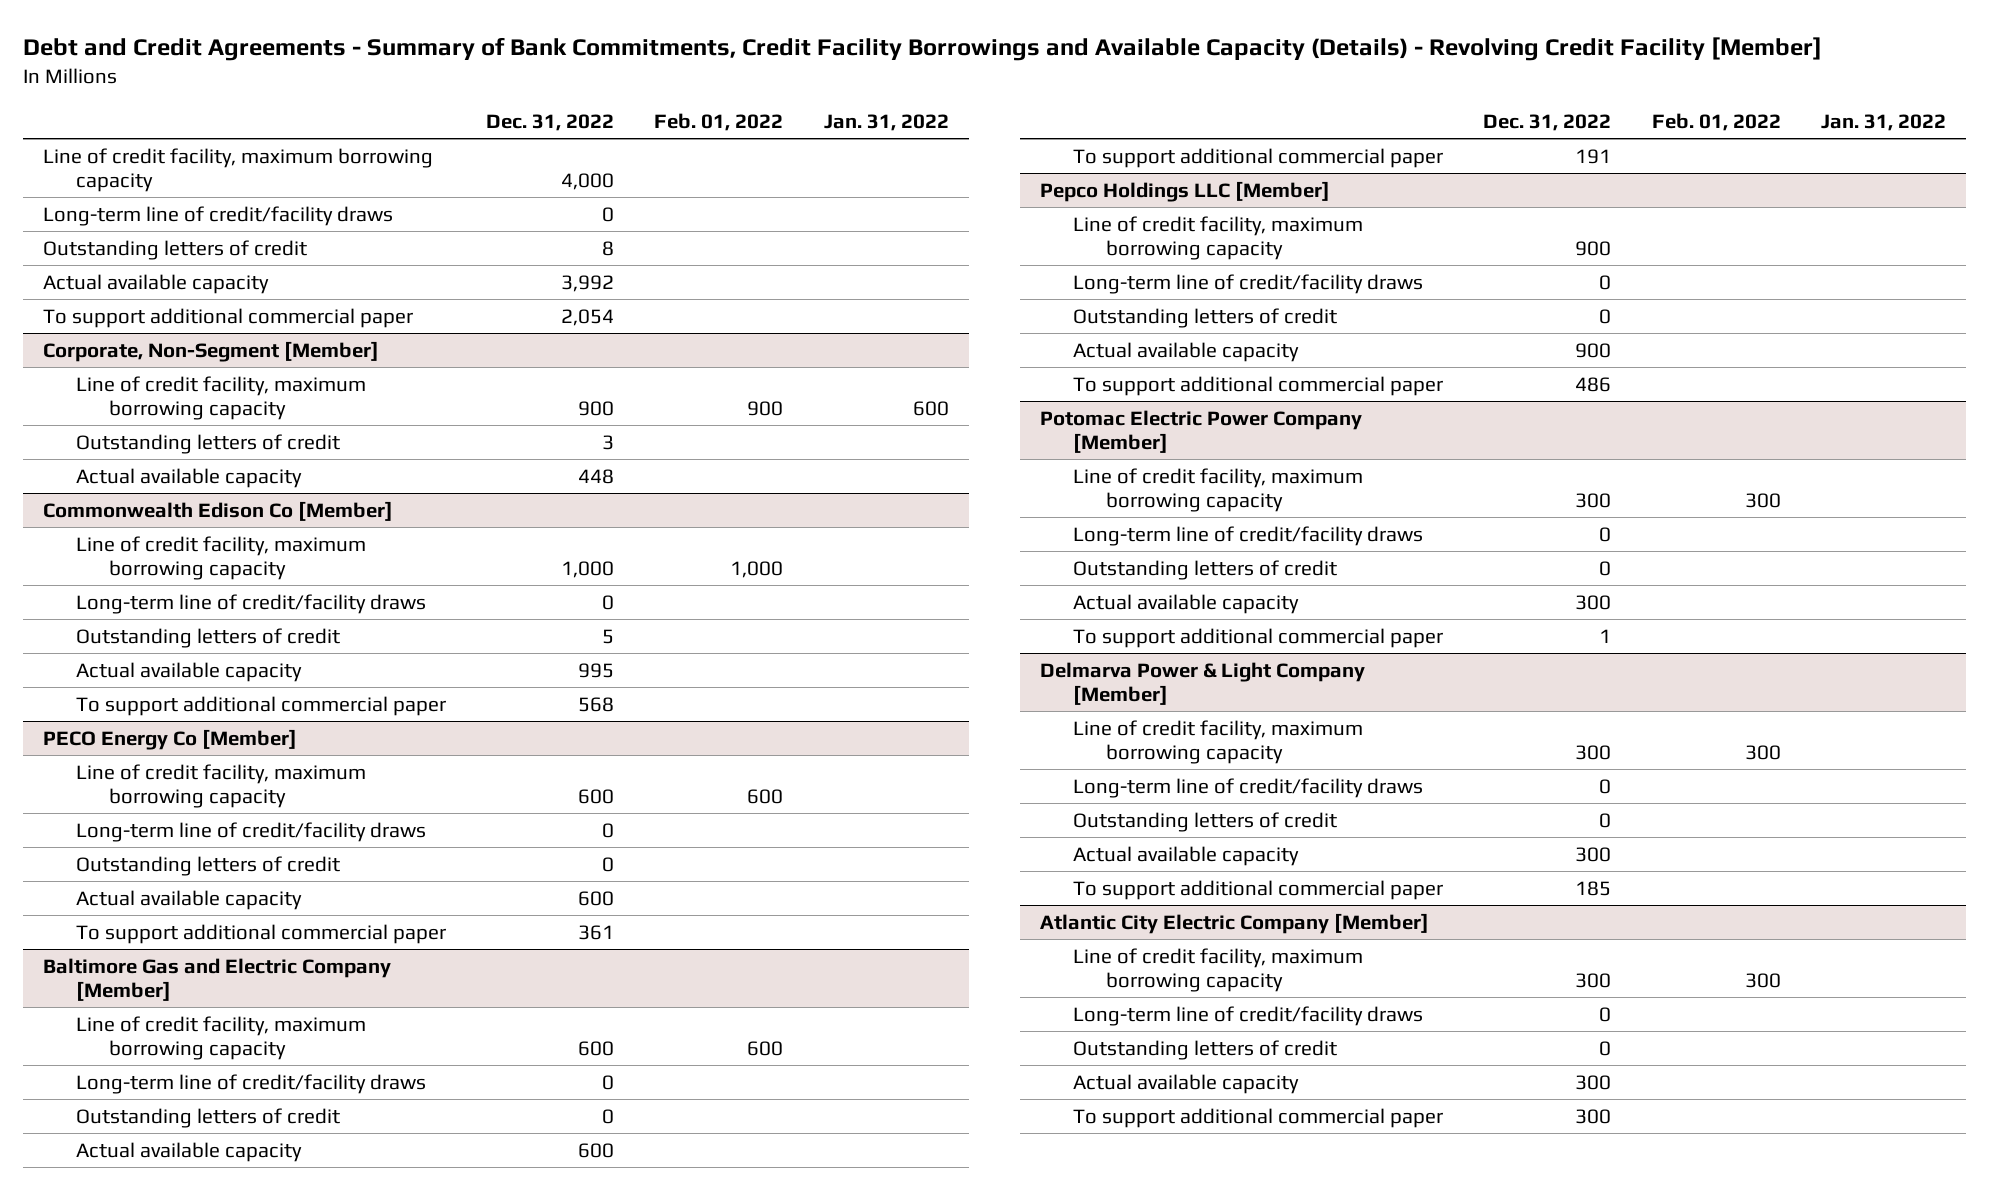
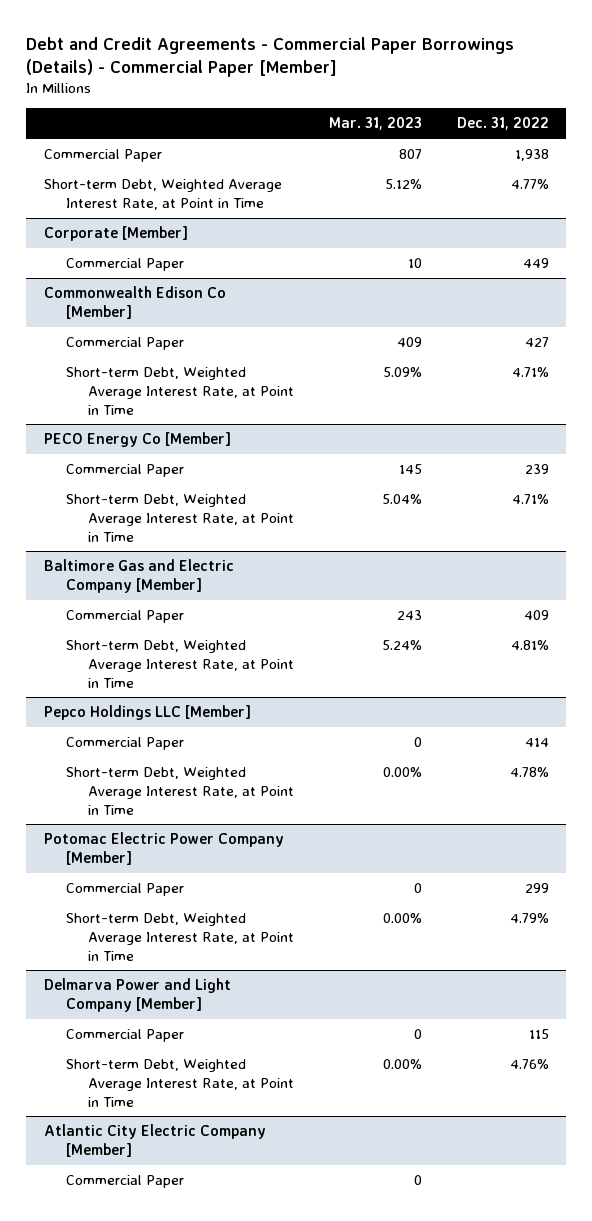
- Debt and Credit Agreements - Summary of Bank Commitments, Credit Facility Borrowings and Available Capacity (Details) - Revolving Credit Facility [Member]
+ Debt and Credit Agreements - Commercial Paper Borrowings (Details) - Commercial Paper [Member]
- | Dec. 31, 2022 | Feb. 01, 2022 | Jan. 31, 2022
+ | Mar. 31, 2023 | Dec. 31, 2022
- Line of credit facility, maximum borrowing capacity | 4,000 | |
- Long-term line of credit/facility draws | 0 | |
- Outstanding letters of credit | 8 | |
- Actual available capacity | 3,992 | |
- To support additional commercial paper | 2,054 | |
- Corporate, Non-Segment [Member]
- Line of credit facility, maximum borrowing capacity | 900 | 900 | 600
- Outstanding letters of credit | 3 | |
- Actual available capacity | 448 | |
+ Commercial Paper | 807 | 1,938
+ Short-term Debt, Weighted Average Interest Rate, at Point in Time | 5.12% | 4.77%
+ Corporate [Member]
+ Commercial Paper | 10 | 449
@ Commonwealth Edison Co [Member]
- Line of credit facility, maximum borrowing capacity | 1,000 | 1,000 |
- Long-term line of credit/facility draws | 0 | |
- Outstanding letters of credit | 5 | |
- Actual available capacity | 995 | |
- To support additional commercial paper | 568 | |
+ Commercial Paper | 409 | 427
+ Short-term Debt, Weighted Average Interest Rate, at Point in Time | 5.09% | 4.71%
@ PECO Energy Co [Member]
- Line of credit facility, maximum borrowing capacity | 600 | 600 |
- Long-term line of credit/facility draws | 0 | |
- Outstanding letters of credit | 0 | |
- Actual available capacity | 600 | |
- To support additional commercial paper | 361 | |
+ Commercial Paper | 145 | 239
+ Short-term Debt, Weighted Average Interest Rate, at Point in Time | 5.04% | 4.71%
@ Baltimore Gas and Electric Company [Member]
- Line of credit facility, maximum borrowing capacity | 600 | 600 |
- Long-term line of credit/facility draws | 0 | |
- Outstanding letters of credit | 0 | |
- Actual available capacity | 600 | |
- To support additional commercial paper | 191 | |
+ Commercial Paper | 243 | 409
+ Short-term Debt, Weighted Average Interest Rate, at Point in Time | 5.24% | 4.81%
@ Pepco Holdings LLC [Member]
- Line of credit facility, maximum borrowing capacity | 900 | |
- Long-term line of credit/facility draws | 0 | |
- Outstanding letters of credit | 0 | |
- Actual available capacity | 900 | |
- To support additional commercial paper | 486 | |
+ Commercial Paper | 0 | 414
+ Short-term Debt, Weighted Average Interest Rate, at Point in Time | 0.00% | 4.78%
@ Potomac Electric Power Company [Member]
- Line of credit facility, maximum borrowing capacity | 300 | 300 |
- Long-term line of credit/facility draws | 0 | |
- Outstanding letters of credit | 0 | |
- Actual available capacity | 300 | |
- To support additional commercial paper | 1 | |
- Delmarva Power & Light Company [Member]
- Line of credit facility, maximum borrowing capacity | 300 | 300 |
- Long-term line of credit/facility draws | 0 | |
- Outstanding letters of credit | 0 | |
- Actual available capacity | 300 | |
- To support additional commercial paper | 185 | |
@ Potomac Electric Power Company [Member]
+ Commercial Paper | 0 | 299
+ Short-term Debt, Weighted Average Interest Rate, at Point in Time | 0.00% | 4.79%
+ Delmarva Power and Light Company [Member]
+ Commercial Paper | 0 | 115
+ Short-term Debt, Weighted Average Interest Rate, at Point in Time | 0.00% | 4.76%
@ Atlantic City Electric Company [Member]
- Line of credit facility, maximum borrowing capacity | 300 | 300 |
- Long-term line of credit/facility draws | 0 | |
- Outstanding letters of credit | 0 | |
- Actual available capacity | 300 | |
- To support additional commercial paper | 300 | |
+ Commercial Paper | 0 |

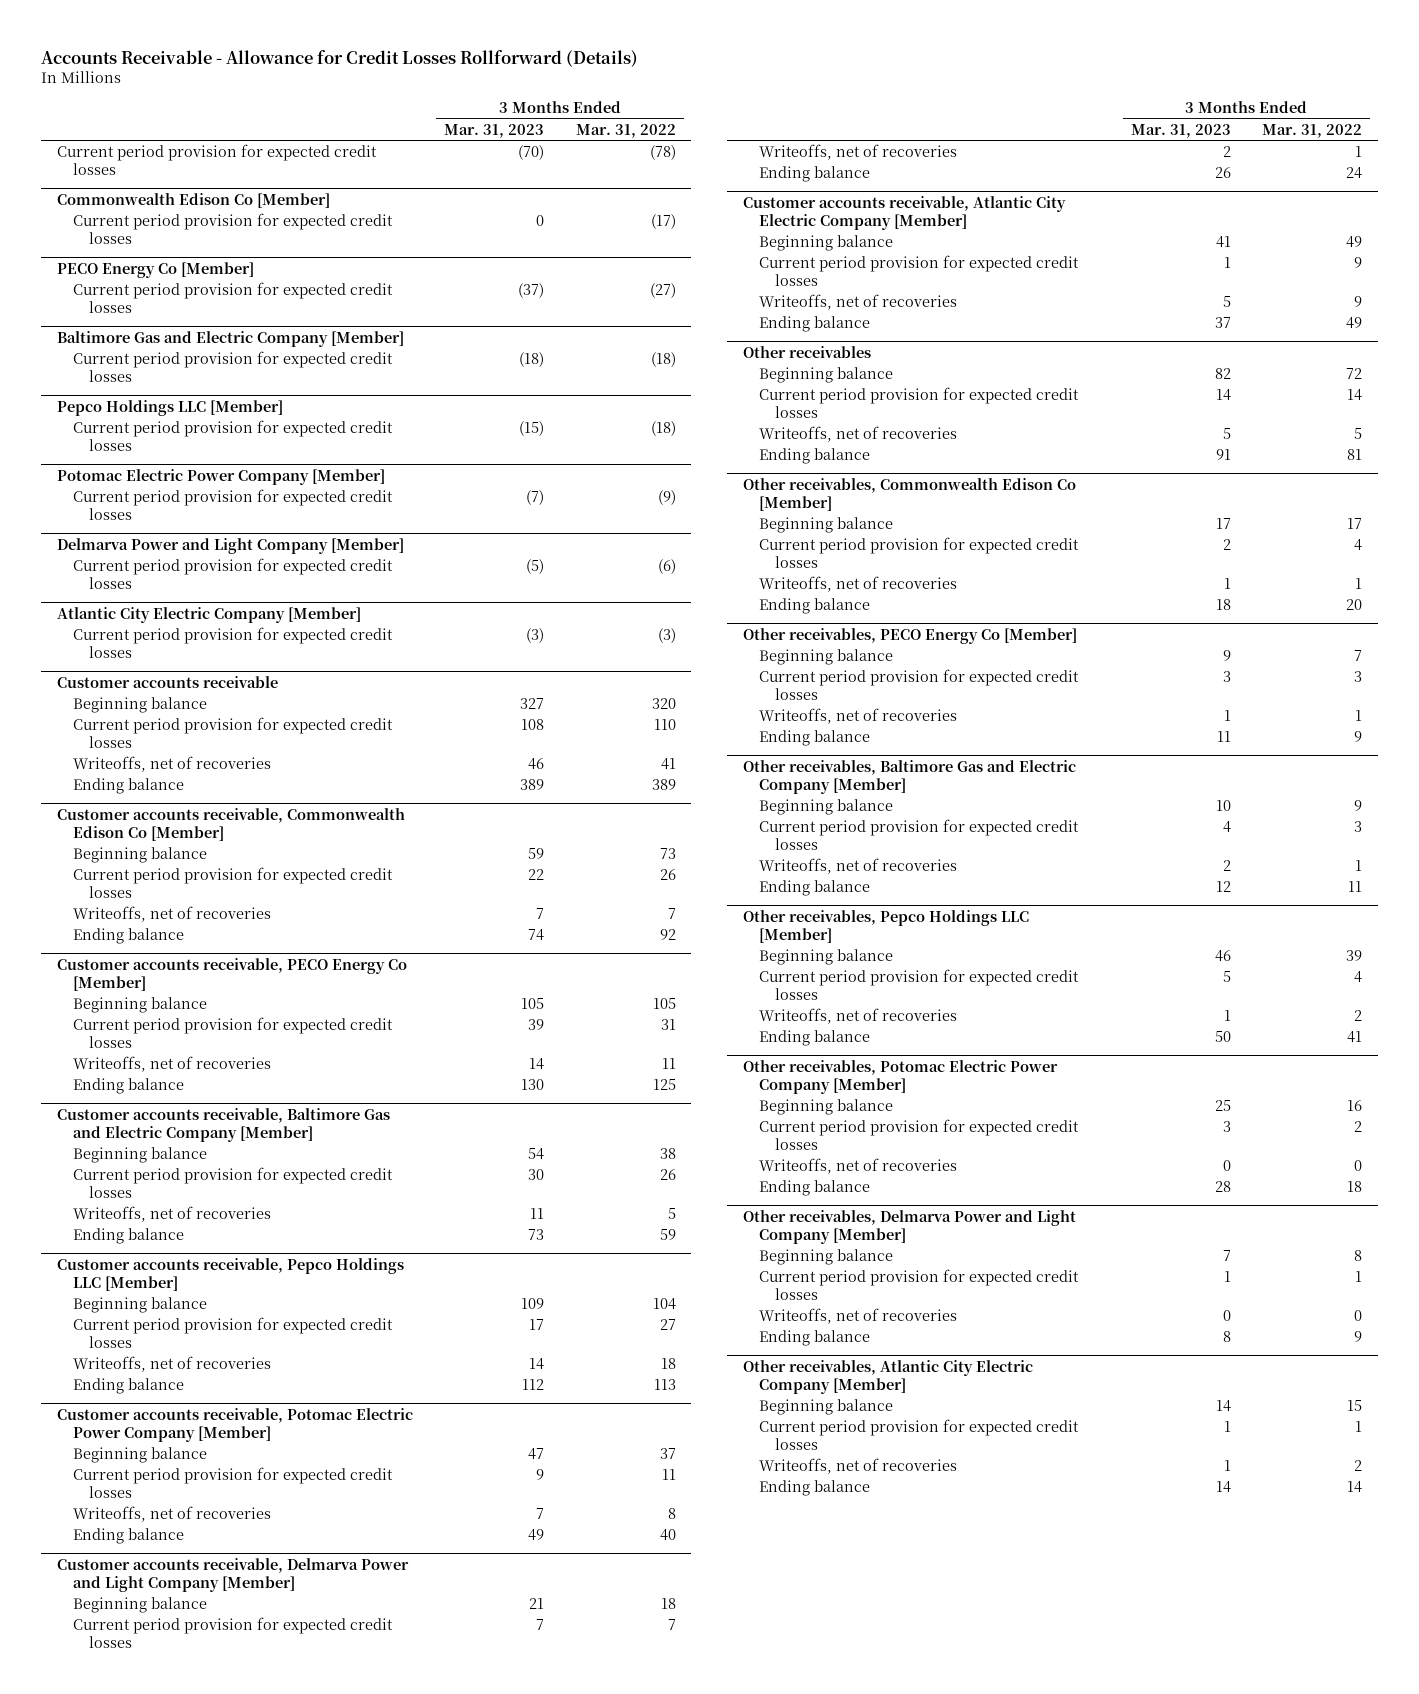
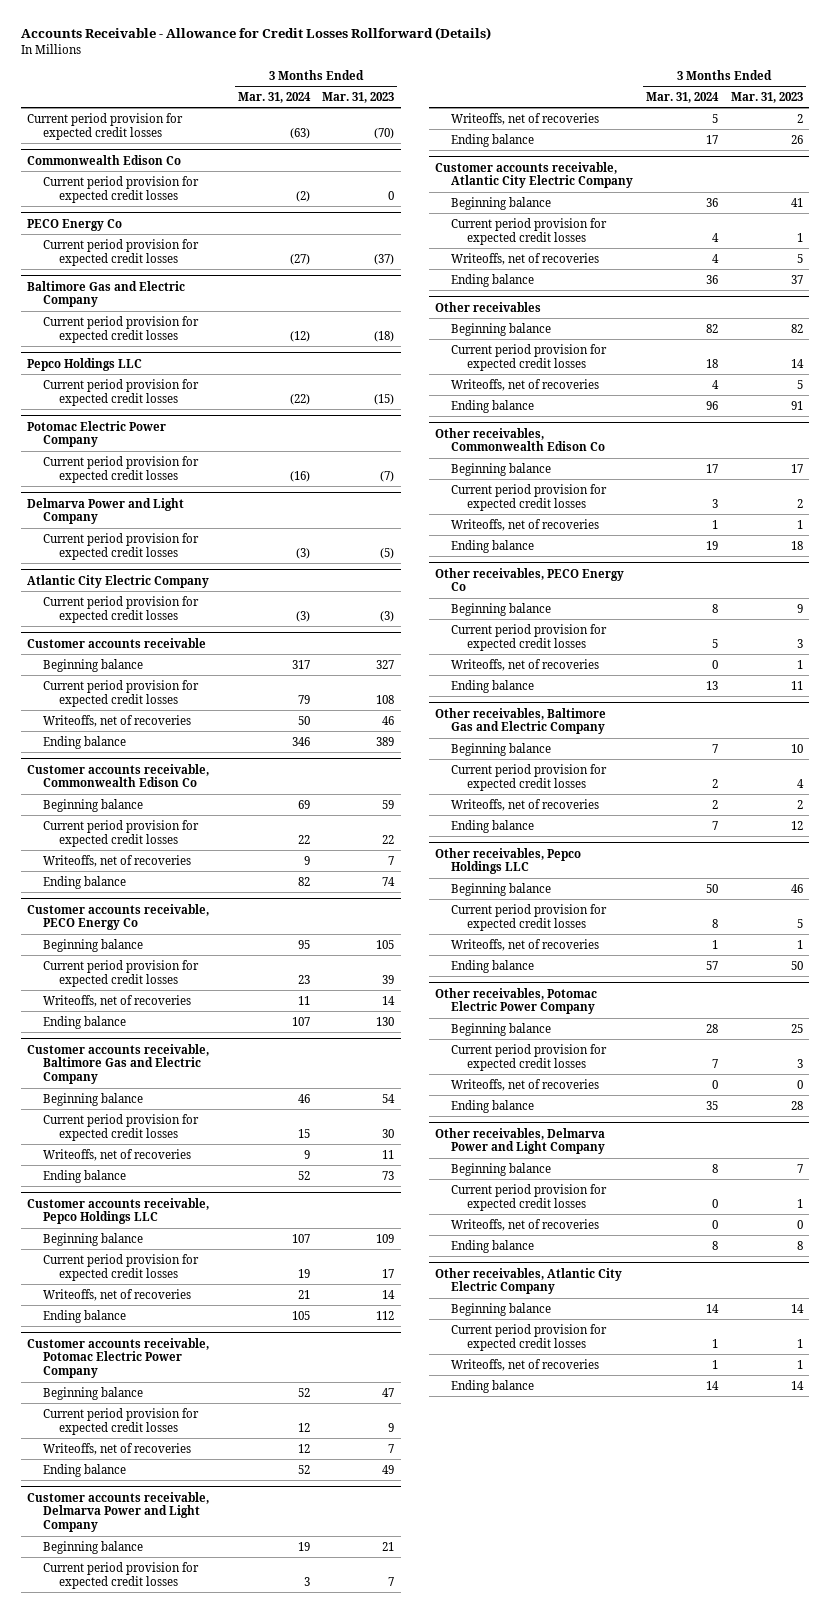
- | 3 Months Ended Mar. 31, 2023 | 3 Months Ended Mar. 31, 2022
+ | 3 Months Ended Mar. 31, 2024 | 3 Months Ended Mar. 31, 2023
- Commonwealth Edison Co [Member]
+ Commonwealth Edison Co
- PECO Energy Co [Member]
+ PECO Energy Co
- Baltimore Gas and Electric Company [Member]
+ Baltimore Gas and Electric Company
- Pepco Holdings LLC [Member]
+ Pepco Holdings LLC
- Potomac Electric Power Company [Member]
+ Potomac Electric Power Company
- Delmarva Power and Light Company [Member]
+ Delmarva Power and Light Company
- Atlantic City Electric Company [Member]
+ Atlantic City Electric Company
- Customer accounts receivable, Commonwealth Edison Co [Member]
+ Customer accounts receivable, Commonwealth Edison Co
- Customer accounts receivable, PECO Energy Co [Member]
+ Customer accounts receivable, PECO Energy Co
- Customer accounts receivable, Baltimore Gas and Electric Company [Member]
+ Customer accounts receivable, Baltimore Gas and Electric Company
- Customer accounts receivable, Pepco Holdings LLC [Member]
+ Customer accounts receivable, Pepco Holdings LLC
- Customer accounts receivable, Potomac Electric Power Company [Member]
+ Customer accounts receivable, Potomac Electric Power Company
- Customer accounts receivable, Delmarva Power and Light Company [Member]
+ Customer accounts receivable, Delmarva Power and Light Company
- Customer accounts receivable, Atlantic City Electric Company [Member]
+ Customer accounts receivable, Atlantic City Electric Company
- Other receivables, Commonwealth Edison Co [Member]
+ Other receivables, Commonwealth Edison Co
- Other receivables, PECO Energy Co [Member]
+ Other receivables, PECO Energy Co
- Other receivables, Baltimore Gas and Electric Company [Member]
+ Other receivables, Baltimore Gas and Electric Company
- Other receivables, Pepco Holdings LLC [Member]
+ Other receivables, Pepco Holdings LLC
- Other receivables, Potomac Electric Power Company [Member]
+ Other receivables, Potomac Electric Power Company
- Other receivables, Delmarva Power and Light Company [Member]
+ Other receivables, Delmarva Power and Light Company
- Other receivables, Atlantic City Electric Company [Member]
+ Other receivables, Atlantic City Electric Company

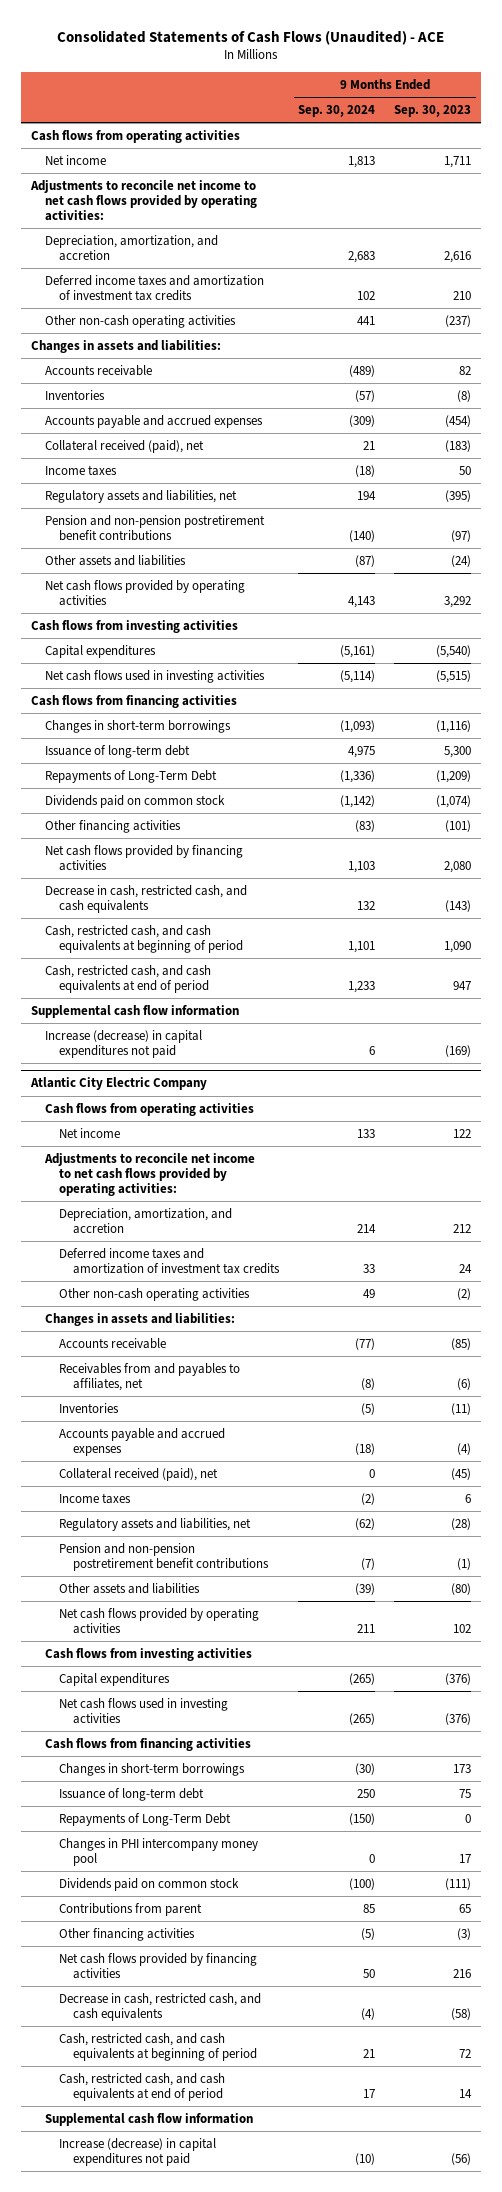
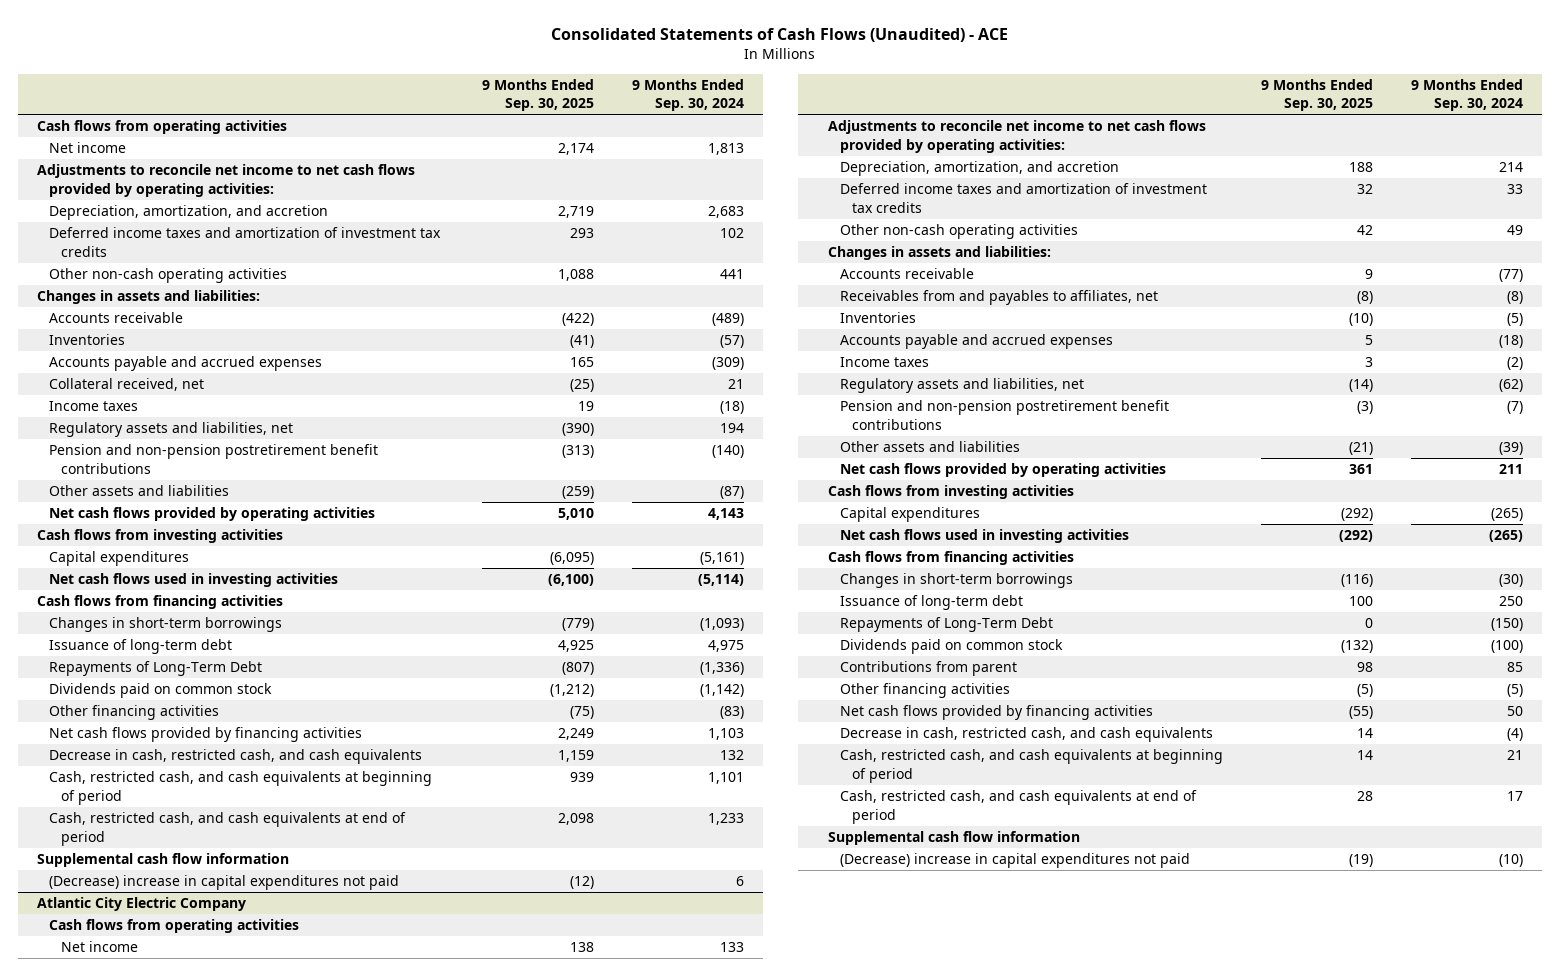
- | 9 Months Ended Sep. 30, 2024 | 9 Months Ended Sep. 30, 2023
+ | 9 Months Ended Sep. 30, 2025 | 9 Months Ended Sep. 30, 2024
- Collateral received (paid), net | 21 | (183)
+ Collateral received, net | (25) | 21
- Increase (decrease) in capital expenditures not paid | 6 | (169)
+ (Decrease) increase in capital expenditures not paid | (12) | 6
@ Atlantic City Electric Company
- Collateral received (paid), net | 0 | (45)
- Changes in PHI intercompany money pool | 0 | 17
- Increase (decrease) in capital expenditures not paid | (10) | (56)
+ (Decrease) increase in capital expenditures not paid | (19) | (10)

